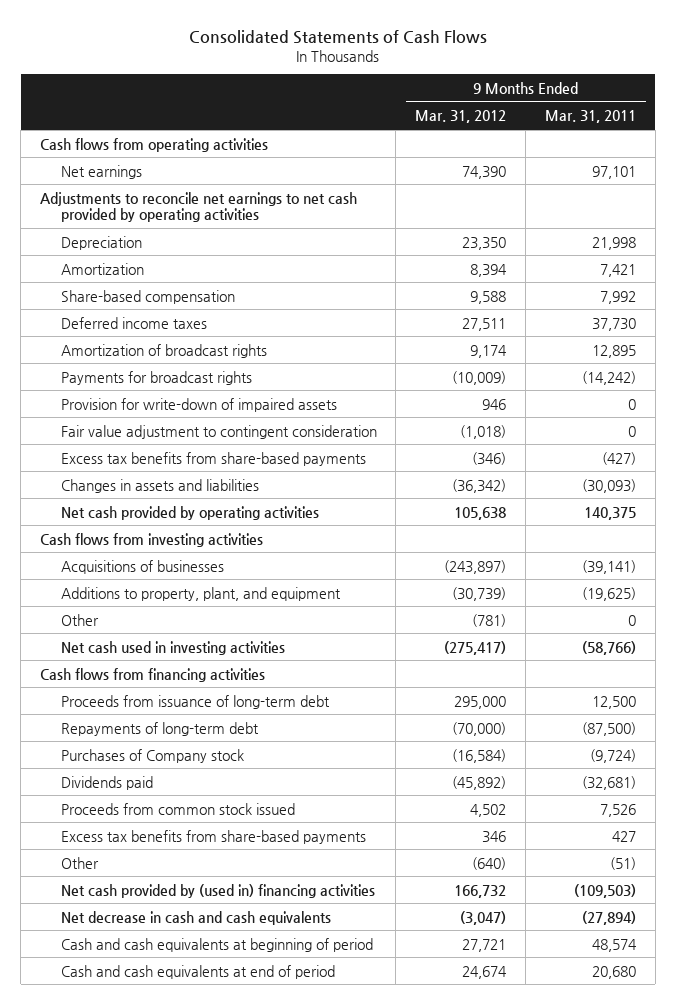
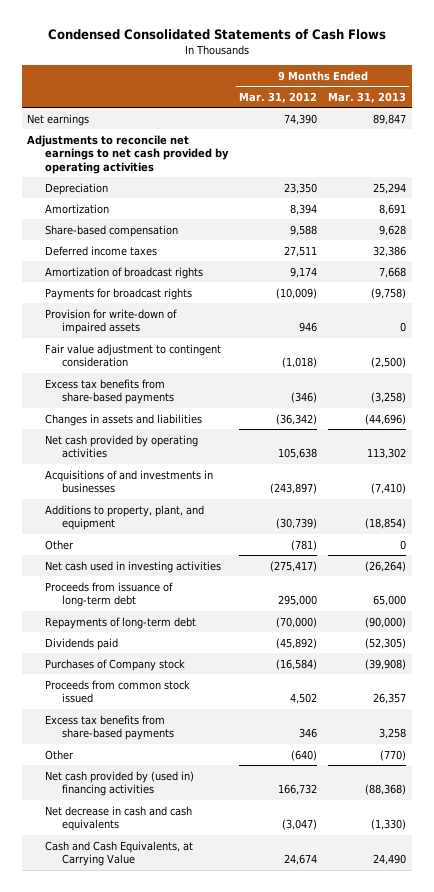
- Consolidated Statements of Cash Flows
+ Condensed Consolidated Statements of Cash Flows
- | 9 Months Ended Mar. 31, 2012 | 9 Months Ended Mar. 31, 2011
+ | 9 Months Ended Mar. 31, 2012 | 9 Months Ended Mar. 31, 2013
- Cash flows from operating activities
- Cash flows from investing activities
- Acquisitions of businesses | (243,897) | (39,141)
+ Acquisitions of and investments in businesses | (243,897) | (7,410)
- Cash flows from financing activities
moved down: Purchases of Company stock | (16,584) | (39,908)
- Cash and cash equivalents at beginning of period | 27,721 | 48,574
- Cash and cash equivalents at end of period | 24,674 | 20,680
+ Cash and Cash Equivalents, at Carrying Value | 24,674 | 24,490

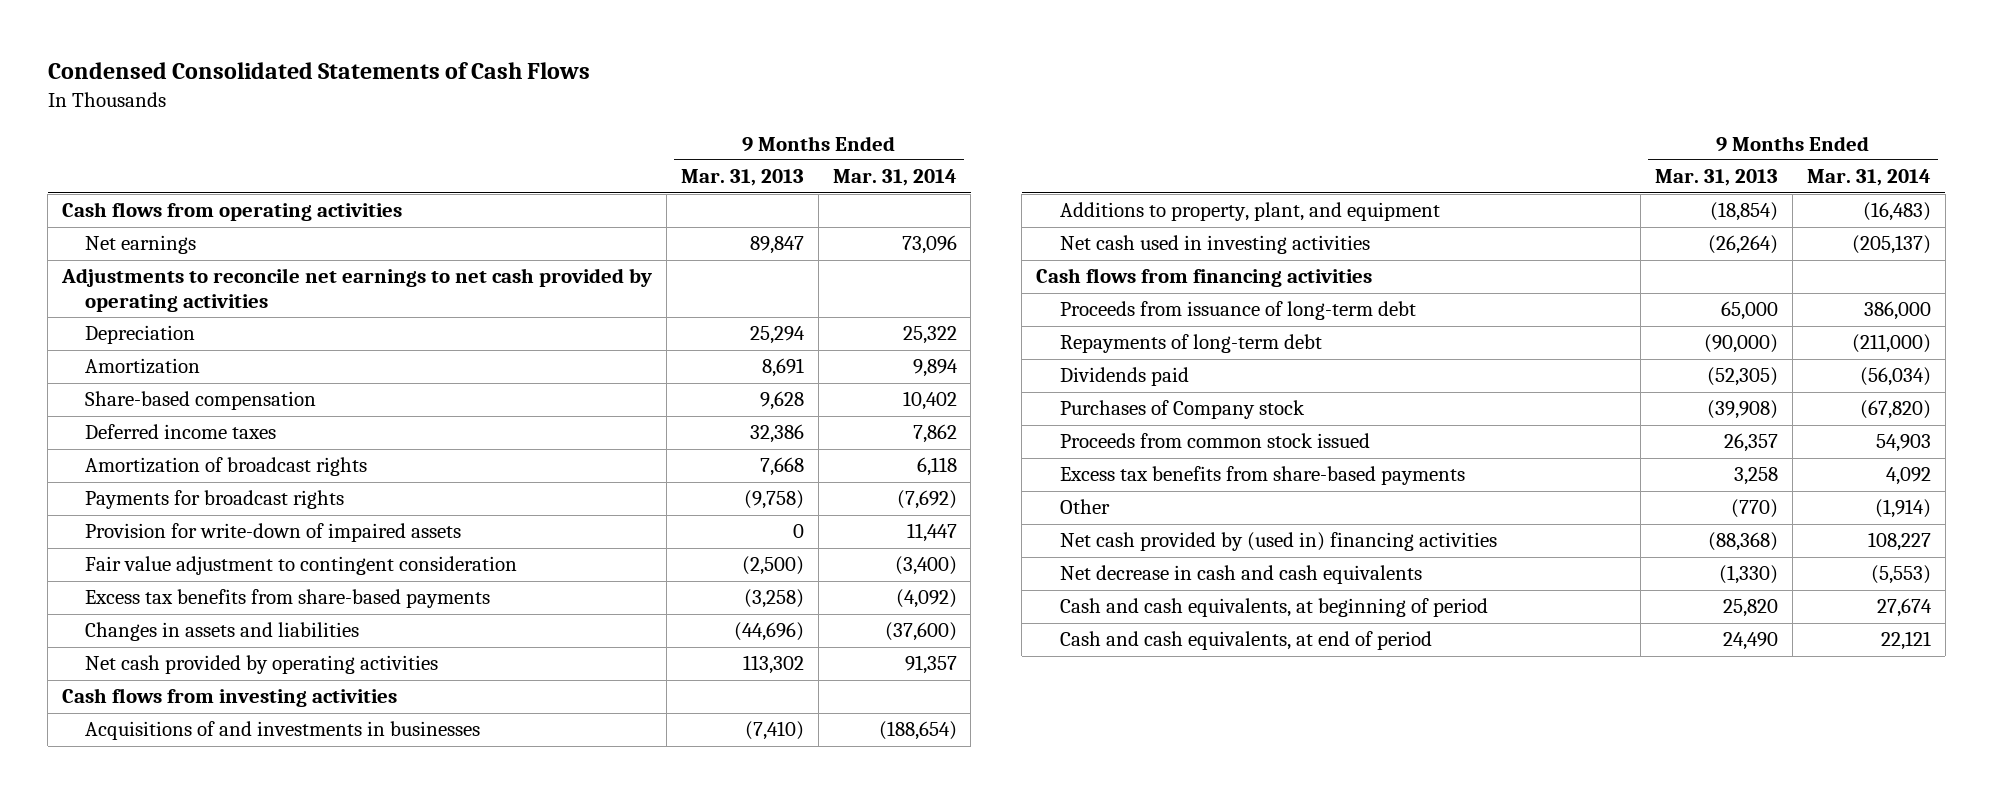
- | 9 Months Ended Mar. 31, 2012 | 9 Months Ended Mar. 31, 2013
+ | 9 Months Ended Mar. 31, 2013 | 9 Months Ended Mar. 31, 2014
+ Cash flows from operating activities
+ Cash flows from investing activities
- Other | (781) | 0
+ Cash flows from financing activities
- Cash and Cash Equivalents, at Carrying Value | 24,674 | 24,490
+ Cash and cash equivalents, at beginning of period | 25,820 | 27,674
+ Cash and cash equivalents, at end of period | 24,490 | 22,121

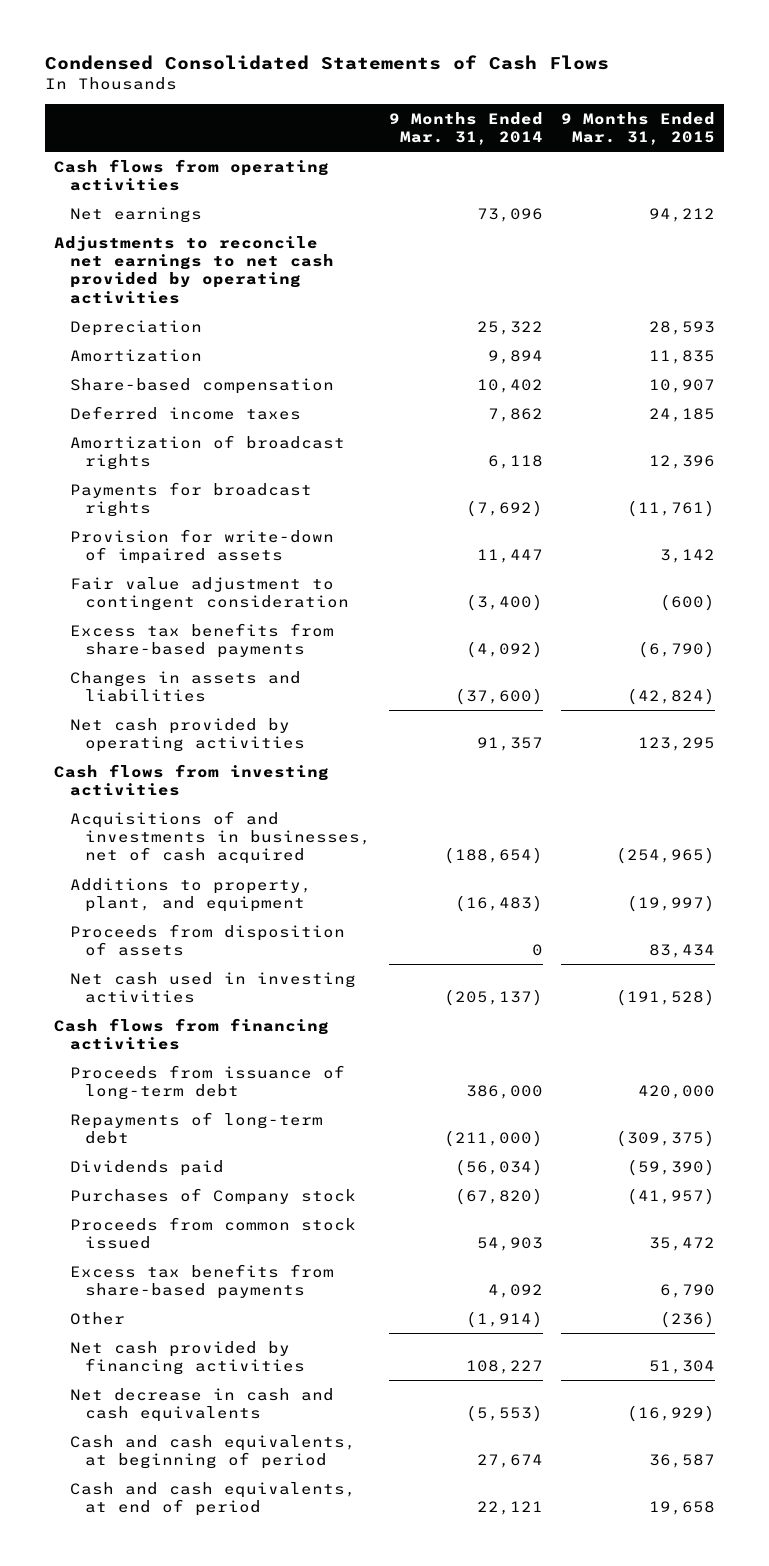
- | 9 Months Ended Mar. 31, 2013 | 9 Months Ended Mar. 31, 2014
+ | 9 Months Ended Mar. 31, 2014 | 9 Months Ended Mar. 31, 2015
- Acquisitions of and investments in businesses | (7,410) | (188,654)
+ Acquisitions of and investments in businesses, net of cash acquired | (188,654) | (254,965)
+ Proceeds from disposition of assets | 0 | 83,434
- Net cash provided by (used in) financing activities | (88,368) | 108,227
+ Net cash provided by financing activities | 108,227 | 51,304

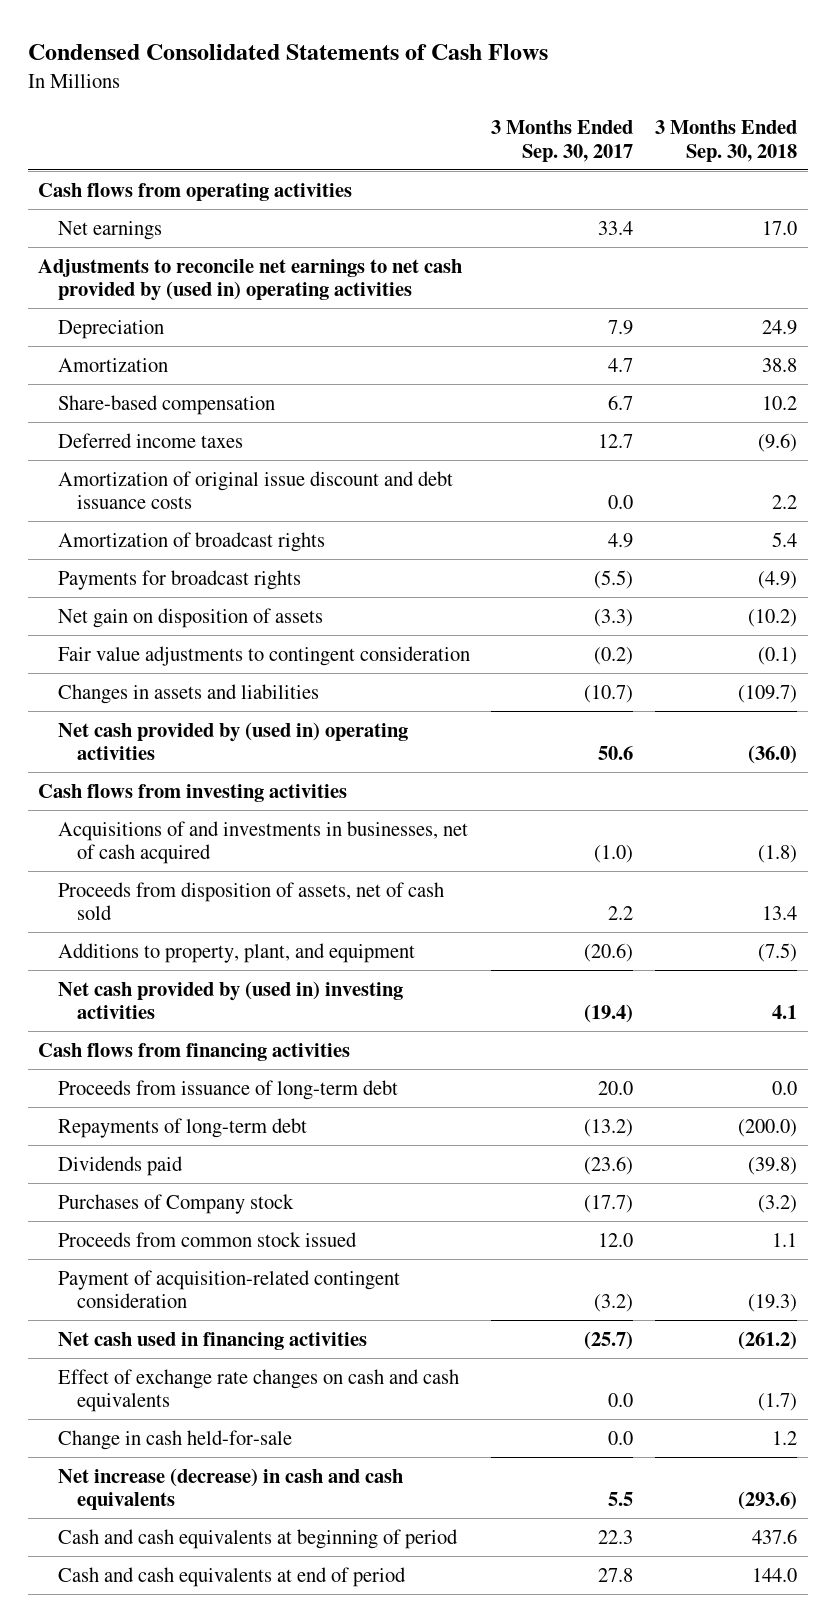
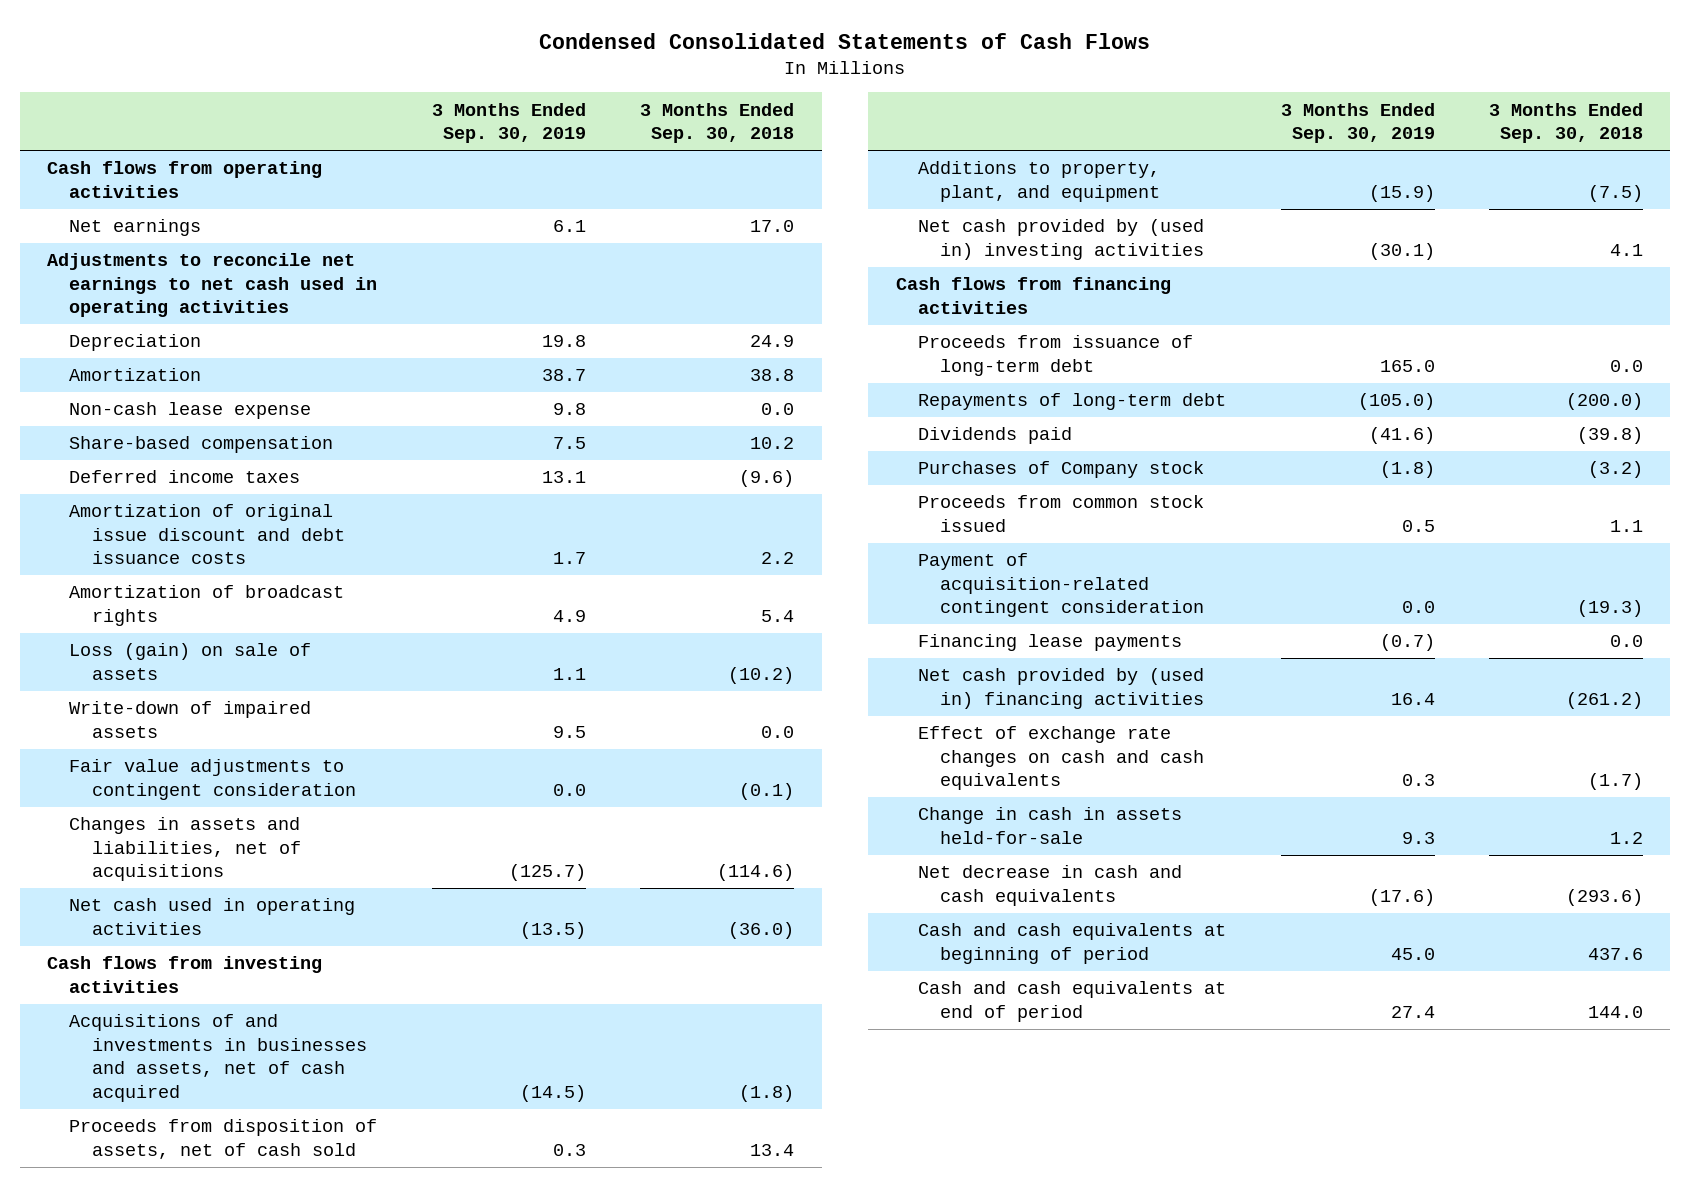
- | 3 Months Ended Sep. 30, 2017 | 3 Months Ended Sep. 30, 2018
+ | 3 Months Ended Sep. 30, 2019 | 3 Months Ended Sep. 30, 2018
- Adjustments to reconcile net earnings to net cash provided by (used in) operating activities
+ Adjustments to reconcile net earnings to net cash used in operating activities
+ Non-cash lease expense | 9.8 | 0.0
- Payments for broadcast rights | (5.5) | (4.9)
- Net gain on disposition of assets | (3.3) | (10.2)
+ Loss (gain) on sale of assets | 1.1 | (10.2)
+ Write-down of impaired assets | 9.5 | 0.0
- Changes in assets and liabilities | (10.7) | (109.7)
- Net cash provided by (used in) operating activities | 50.6 | (36.0)
+ Changes in assets and liabilities, net of acquisitions | (125.7) | (114.6)
+ Net cash used in operating activities | (13.5) | (36.0)
- Acquisitions of and investments in businesses, net of cash acquired | (1.0) | (1.8)
+ Acquisitions of and investments in businesses and assets, net of cash acquired | (14.5) | (1.8)
- Net cash used in financing activities | (25.7) | (261.2)
+ Financing lease payments | (0.7) | 0.0
+ Net cash provided by (used in) financing activities | 16.4 | (261.2)
- Change in cash held-for-sale | 0.0 | 1.2
- Net increase (decrease) in cash and cash equivalents | 5.5 | (293.6)
+ Change in cash in assets held-for-sale | 9.3 | 1.2
+ Net decrease in cash and cash equivalents | (17.6) | (293.6)

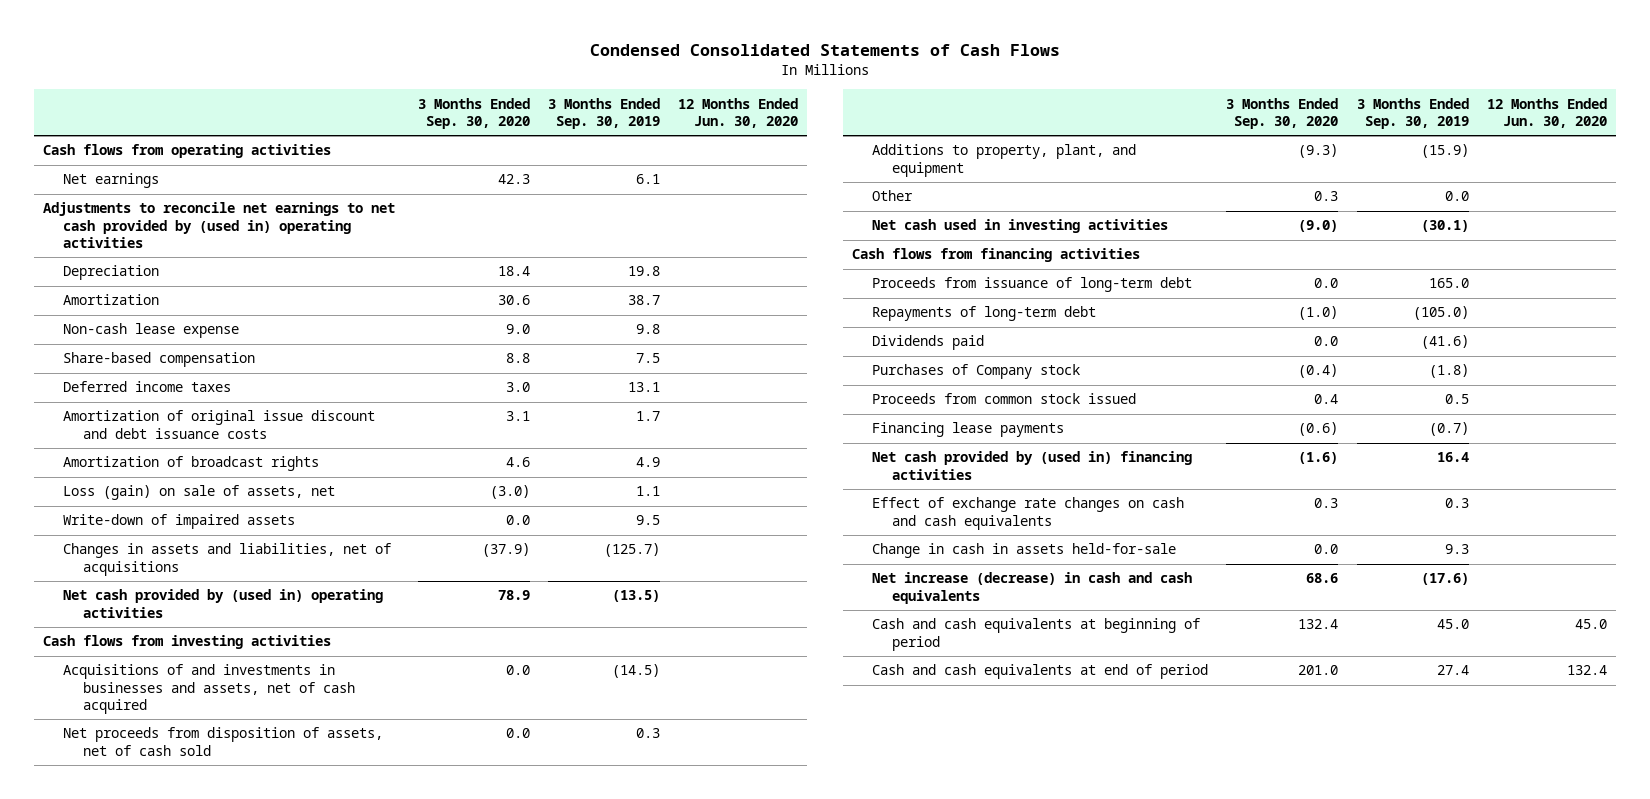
- | 3 Months Ended Sep. 30, 2019 | 3 Months Ended Sep. 30, 2018
+ | 3 Months Ended Sep. 30, 2020 | 3 Months Ended Sep. 30, 2019 | 12 Months Ended Jun. 30, 2020
- Adjustments to reconcile net earnings to net cash used in operating activities
+ Adjustments to reconcile net earnings to net cash provided by (used in) operating activities
- Loss (gain) on sale of assets | 1.1 | (10.2)
+ Loss (gain) on sale of assets, net | (3.0) | 1.1 |
- Fair value adjustments to contingent consideration | 0.0 | (0.1)
- Net cash used in operating activities | (13.5) | (36.0)
+ Net cash provided by (used in) operating activities | 78.9 | (13.5) |
- Proceeds from disposition of assets, net of cash sold | 0.3 | 13.4
+ Net proceeds from disposition of assets, net of cash sold | 0.0 | 0.3 |
- Net cash provided by (used in) investing activities | (30.1) | 4.1
+ Other | 0.3 | 0.0 |
+ Net cash used in investing activities | (9.0) | (30.1) |
- Payment of acquisition-related contingent consideration | 0.0 | (19.3)
- Net decrease in cash and cash equivalents | (17.6) | (293.6)
+ Net increase (decrease) in cash and cash equivalents | 68.6 | (17.6) |

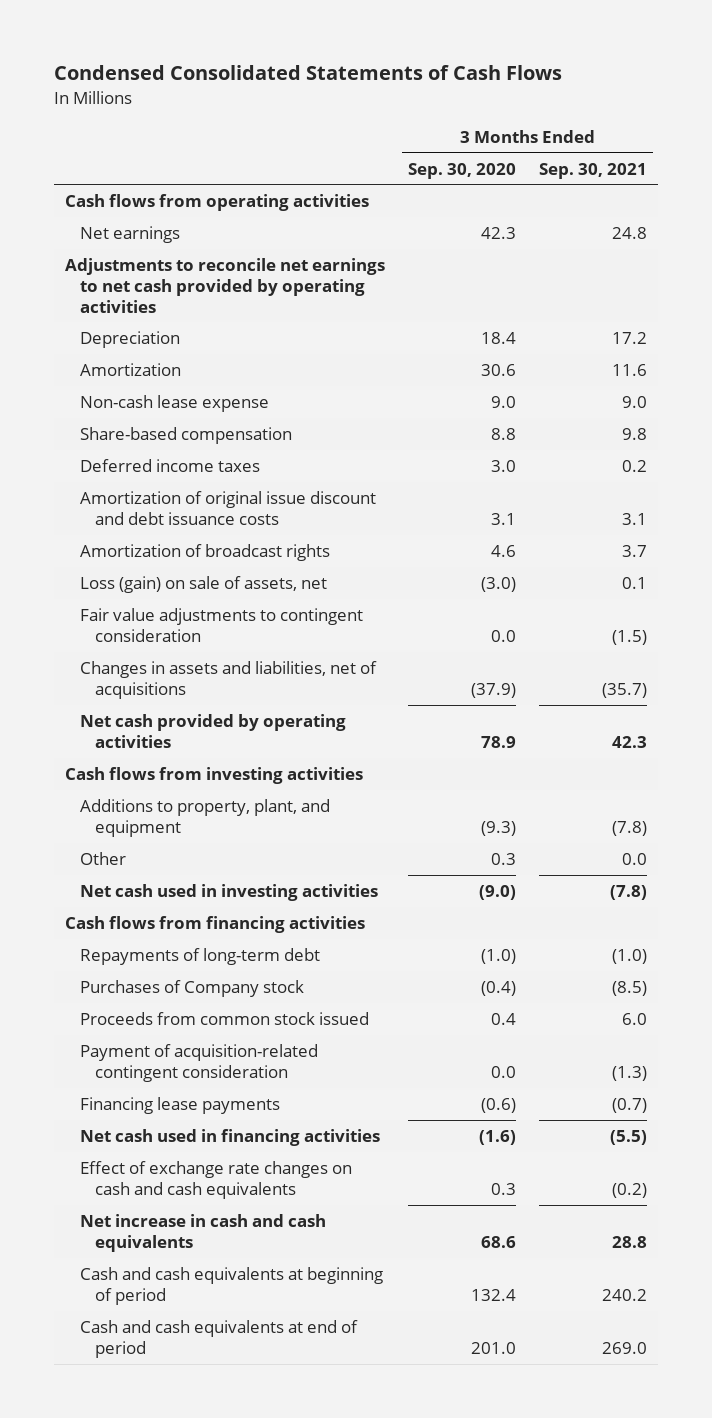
- | 3 Months Ended Sep. 30, 2020 | 3 Months Ended Sep. 30, 2019 | 12 Months Ended Jun. 30, 2020
+ | 3 Months Ended Sep. 30, 2020 | 3 Months Ended Sep. 30, 2021
- Adjustments to reconcile net earnings to net cash provided by (used in) operating activities
+ Adjustments to reconcile net earnings to net cash provided by operating activities
- Write-down of impaired assets | 0.0 | 9.5 |
+ Fair value adjustments to contingent consideration | 0.0 | (1.5)
- Net cash provided by (used in) operating activities | 78.9 | (13.5) |
+ Net cash provided by operating activities | 78.9 | 42.3
- Acquisitions of and investments in businesses and assets, net of cash acquired | 0.0 | (14.5) |
- Net proceeds from disposition of assets, net of cash sold | 0.0 | 0.3 |
- Proceeds from issuance of long-term debt | 0.0 | 165.0 |
- Dividends paid | 0.0 | (41.6) |
+ Payment of acquisition-related contingent consideration | 0.0 | (1.3)
- Net cash provided by (used in) financing activities | (1.6) | 16.4 |
+ Net cash used in financing activities | (1.6) | (5.5)
- Change in cash in assets held-for-sale | 0.0 | 9.3 |
- Net increase (decrease) in cash and cash equivalents | 68.6 | (17.6) |
+ Net increase in cash and cash equivalents | 68.6 | 28.8

